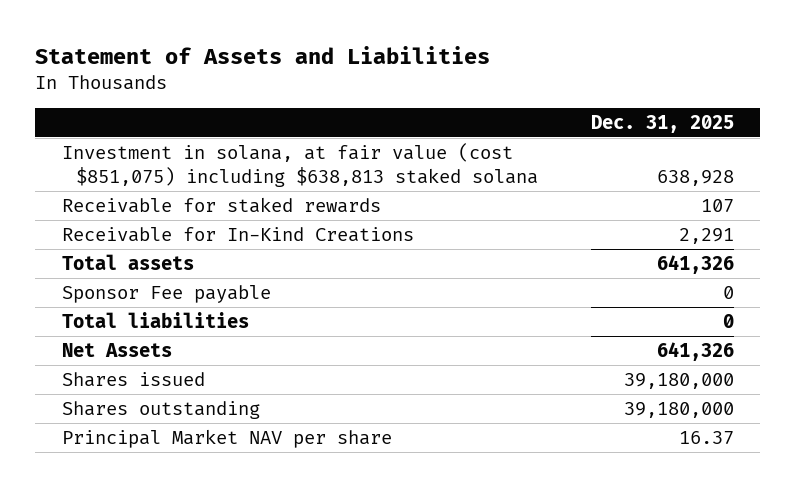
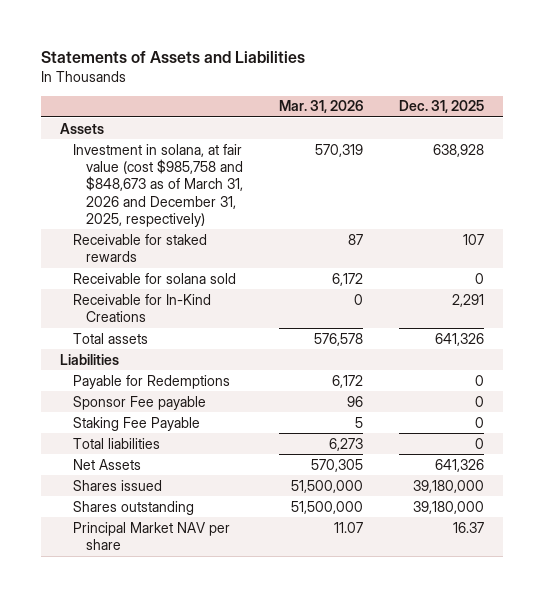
- Statement of Assets and Liabilities
+ Statements of Assets and Liabilities
- | Dec. 31, 2025
+ | Mar. 31, 2026 | Dec. 31, 2025
- Investment in solana, at fair value (cost $851,075) including $638,813 staked solana | 638,928
+ Assets
+ Investment in solana, at fair value (cost $985,758 and $848,673 as of March 31, 2026 and December 31, 2025, respectively) | 570,319 | 638,928
+ Receivable for solana sold | 6,172 | 0
+ Liabilities
+ Payable for Redemptions | 6,172 | 0
+ Staking Fee Payable | 5 | 0

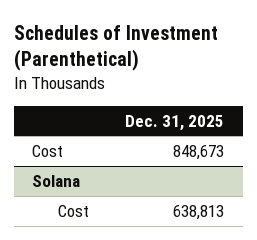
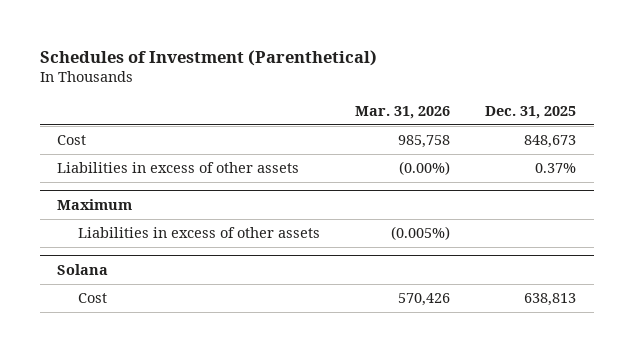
- | Dec. 31, 2025
+ | Mar. 31, 2026 | Dec. 31, 2025
+ Liabilities in excess of other assets | (0.00%) | 0.37%
+ Maximum
+ Liabilities in excess of other assets | (0.005%) |

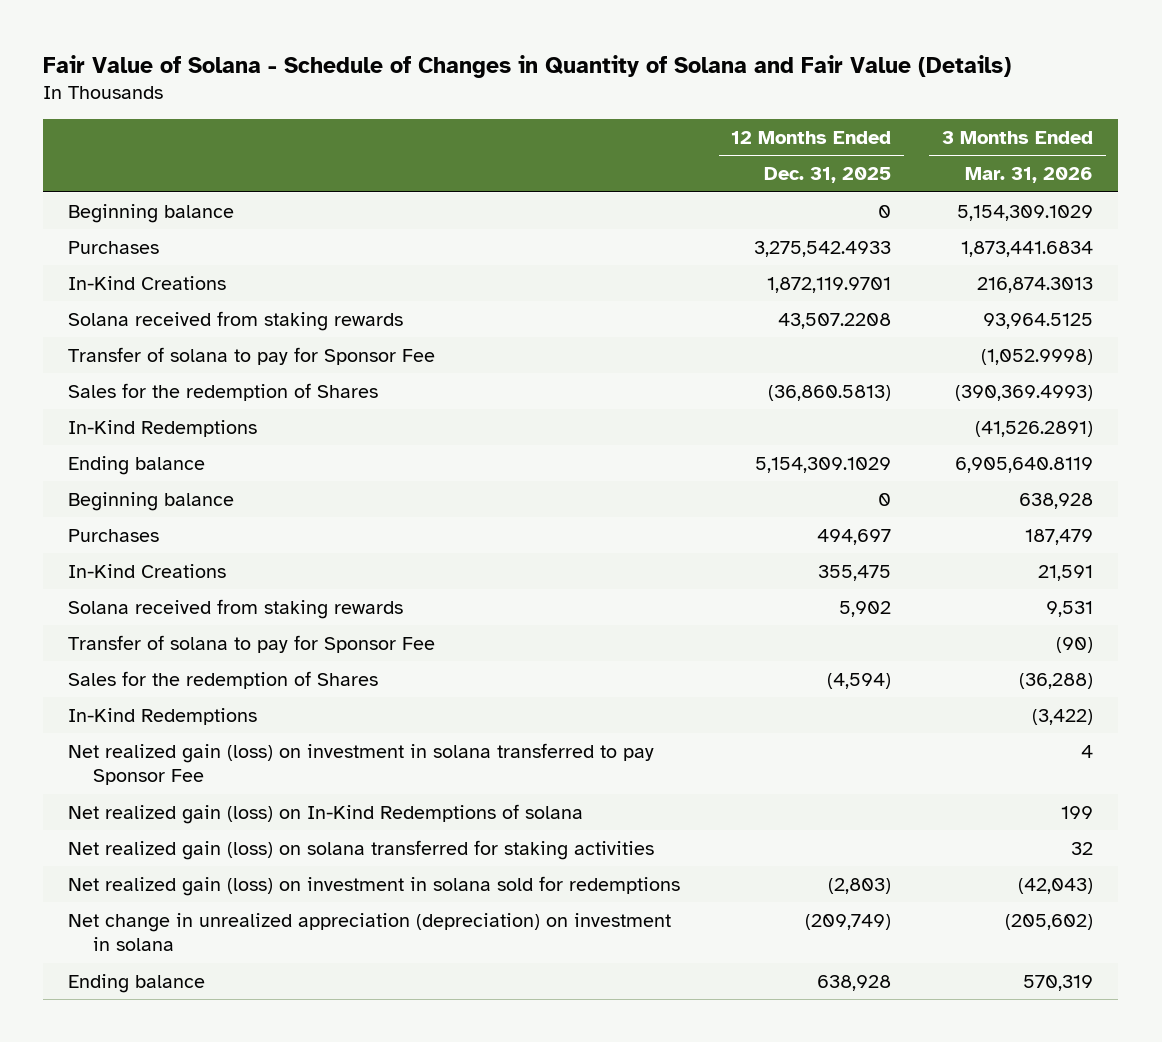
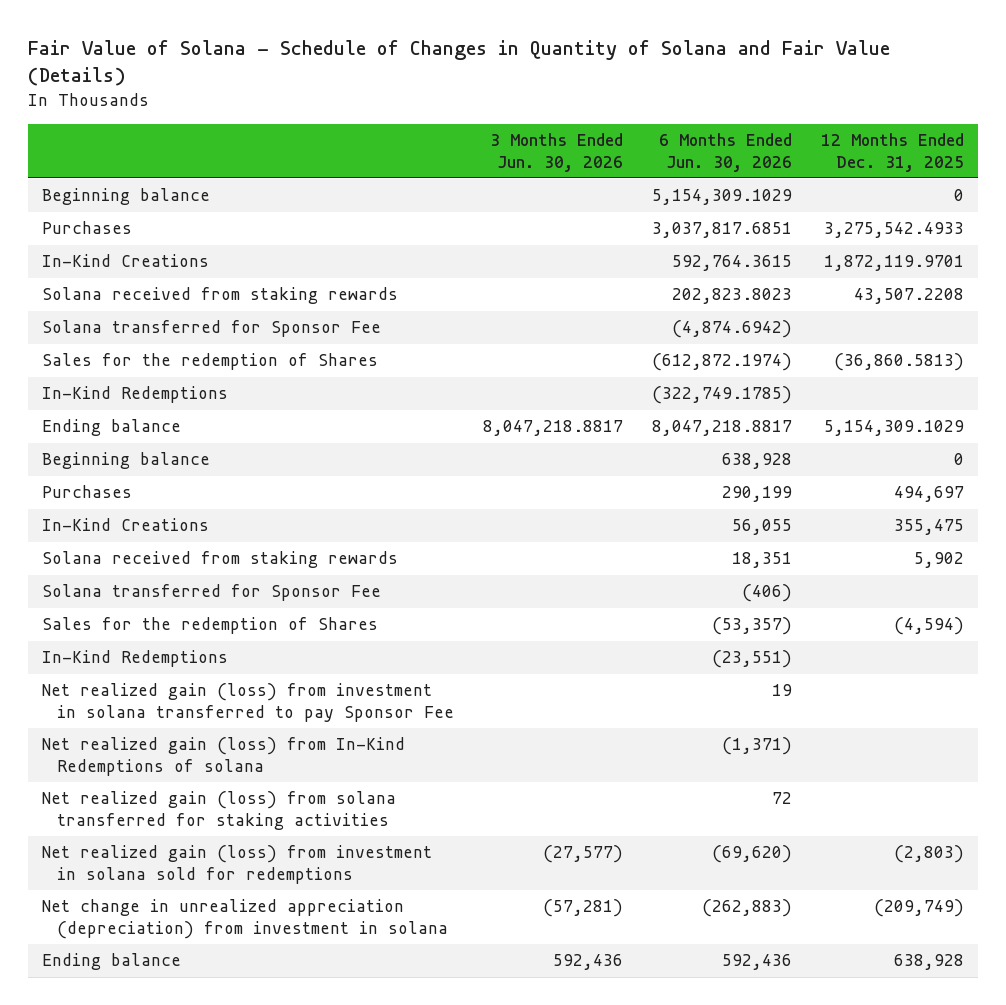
- | 12 Months Ended Dec. 31, 2025 | 3 Months Ended Mar. 31, 2026
+ | 3 Months Ended Jun. 30, 2026 | 6 Months Ended Jun. 30, 2026 | 12 Months Ended Dec. 31, 2025
- Transfer of solana to pay for Sponsor Fee | | (1,052.9998)
+ Solana transferred for Sponsor Fee | | (4,874.6942) |
- Transfer of solana to pay for Sponsor Fee | | (90)
+ Solana transferred for Sponsor Fee | | (406) |
- Net realized gain (loss) on investment in solana transferred to pay Sponsor Fee | | 4
- Net realized gain (loss) on In-Kind Redemptions of solana | | 199
- Net realized gain (loss) on solana transferred for staking activities | | 32
- Net realized gain (loss) on investment in solana sold for redemptions | (2,803) | (42,043)
- Net change in unrealized appreciation (depreciation) on investment in solana | (209,749) | (205,602)
+ Net realized gain (loss) from investment in solana transferred to pay Sponsor Fee | | 19 |
+ Net realized gain (loss) from In-Kind Redemptions of solana | | (1,371) |
+ Net realized gain (loss) from solana transferred for staking activities | | 72 |
+ Net realized gain (loss) from investment in solana sold for redemptions | (27,577) | (69,620) | (2,803)
+ Net change in unrealized appreciation (depreciation) from investment in solana | (57,281) | (262,883) | (209,749)

